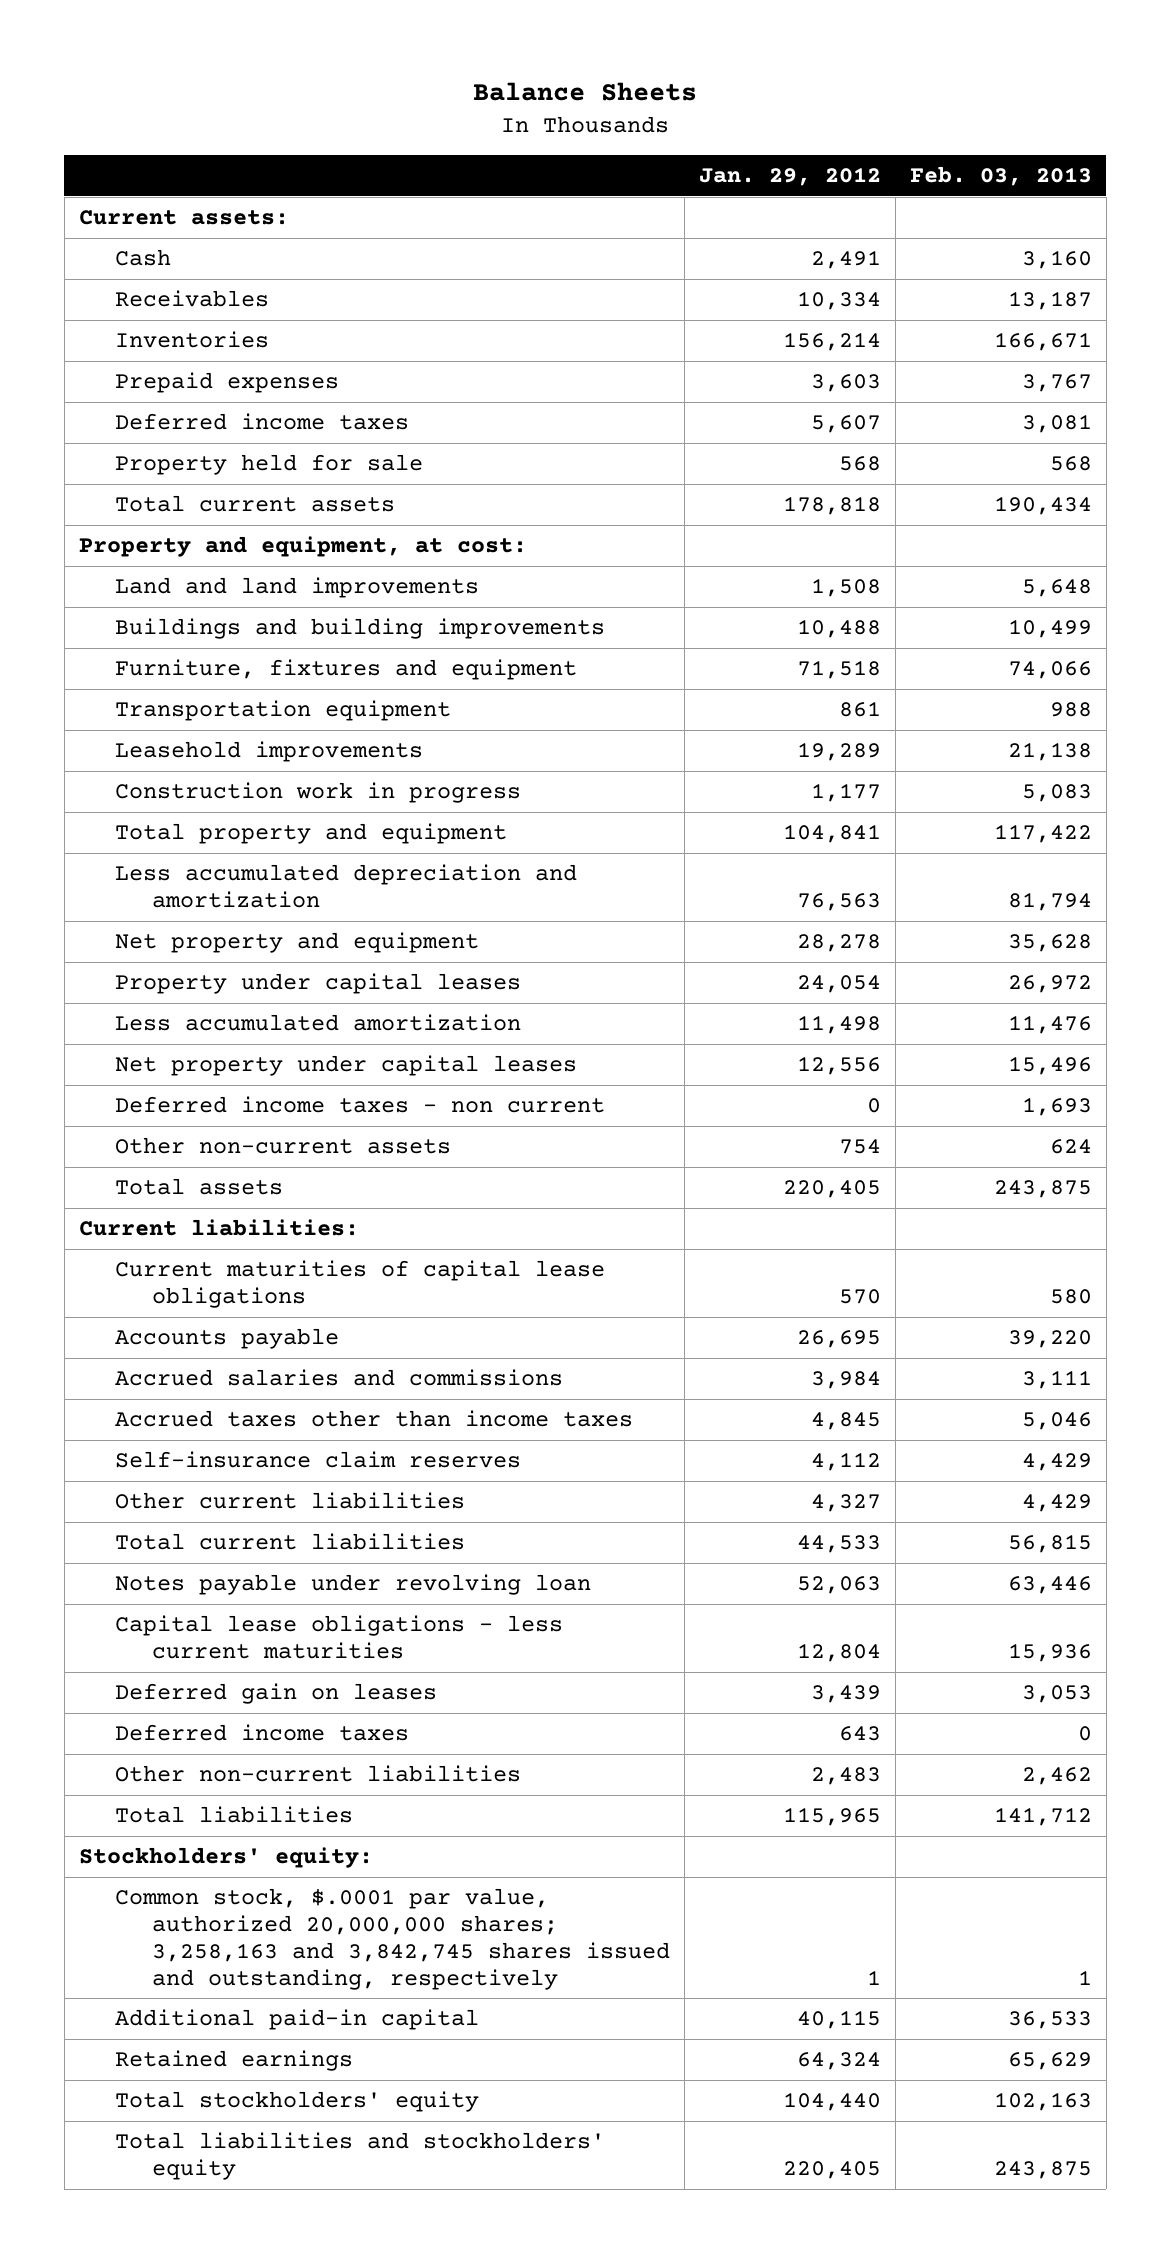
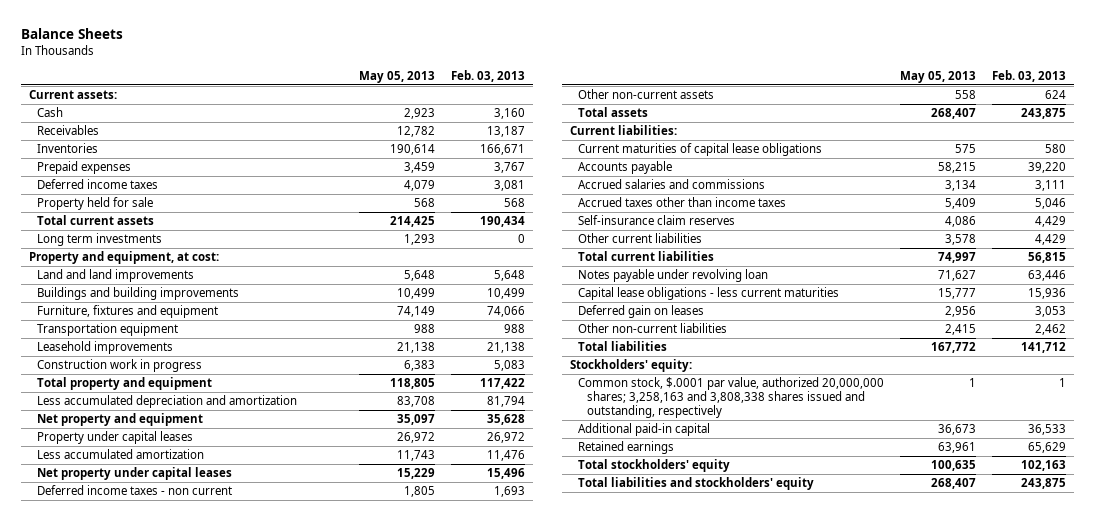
- | Jan. 29, 2012 | Feb. 03, 2013
+ | May 05, 2013 | Feb. 03, 2013
+ Long term investments | 1,293 | 0
- Deferred income taxes | 643 | 0
- Common stock, $.0001 par value, authorized 20,000,000 shares; 3,258,163 and 3,842,745 shares issued and outstanding, respectively | 1 | 1
+ Common stock, $.0001 par value, authorized 20,000,000 shares; 3,258,163 and 3,808,338 shares issued and outstanding, respectively | 1 | 1

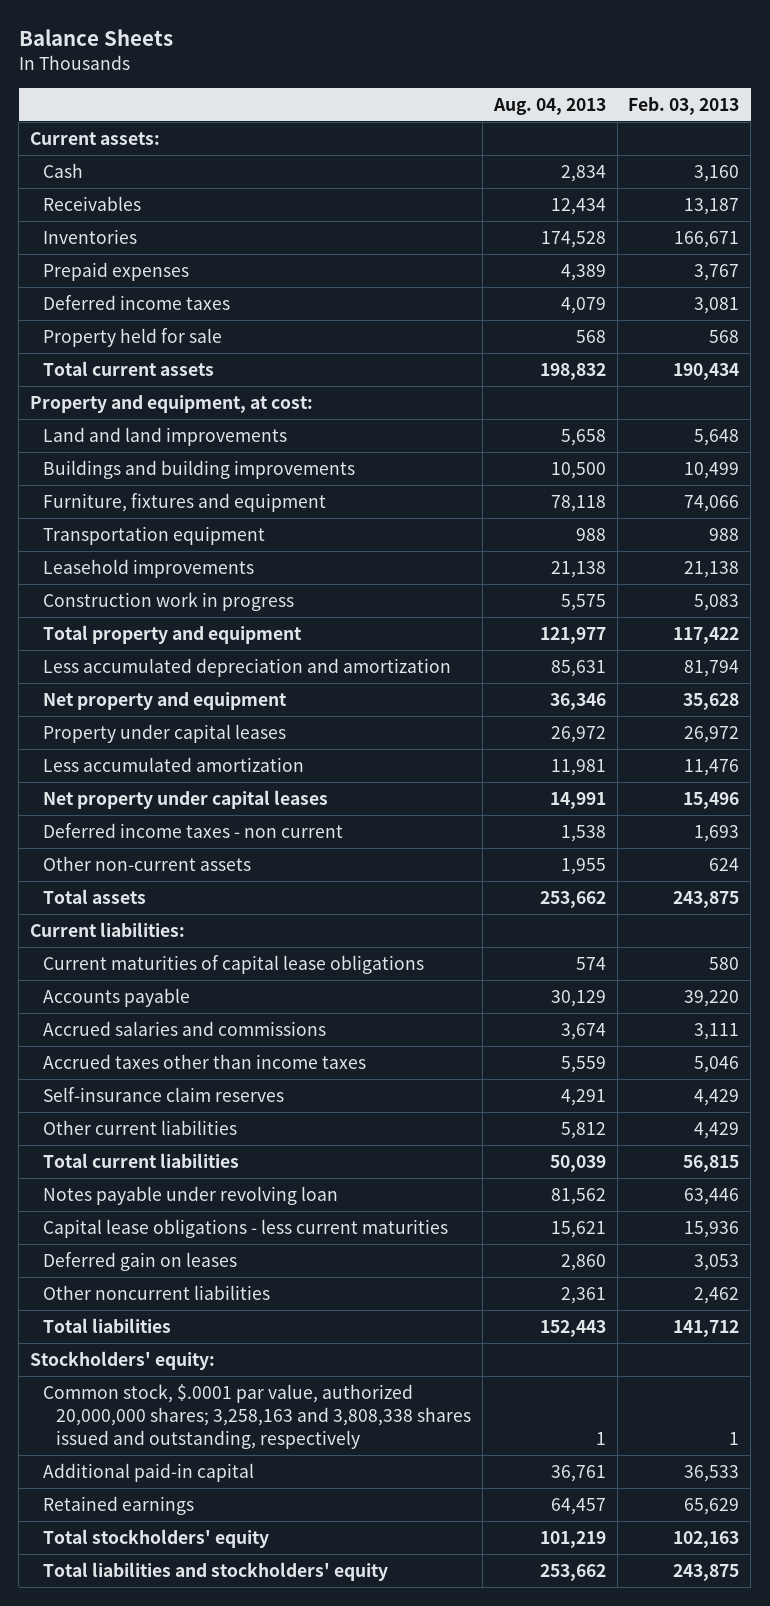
- | May 05, 2013 | Feb. 03, 2013
+ | Aug. 04, 2013 | Feb. 03, 2013
- Long term investments | 1,293 | 0
- Other non-current liabilities | 2,415 | 2,462
+ Other noncurrent liabilities | 2,361 | 2,462

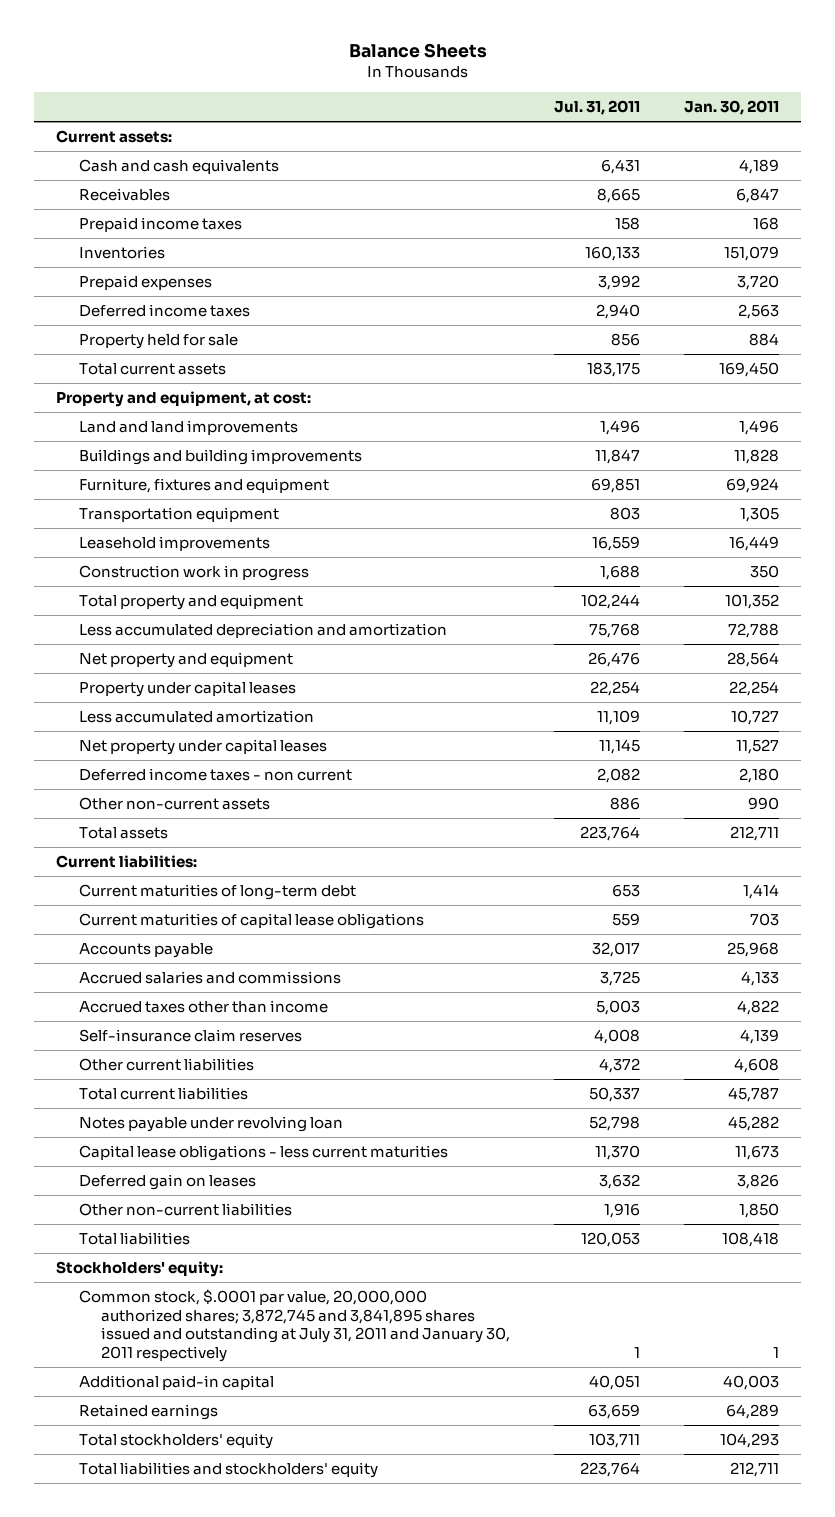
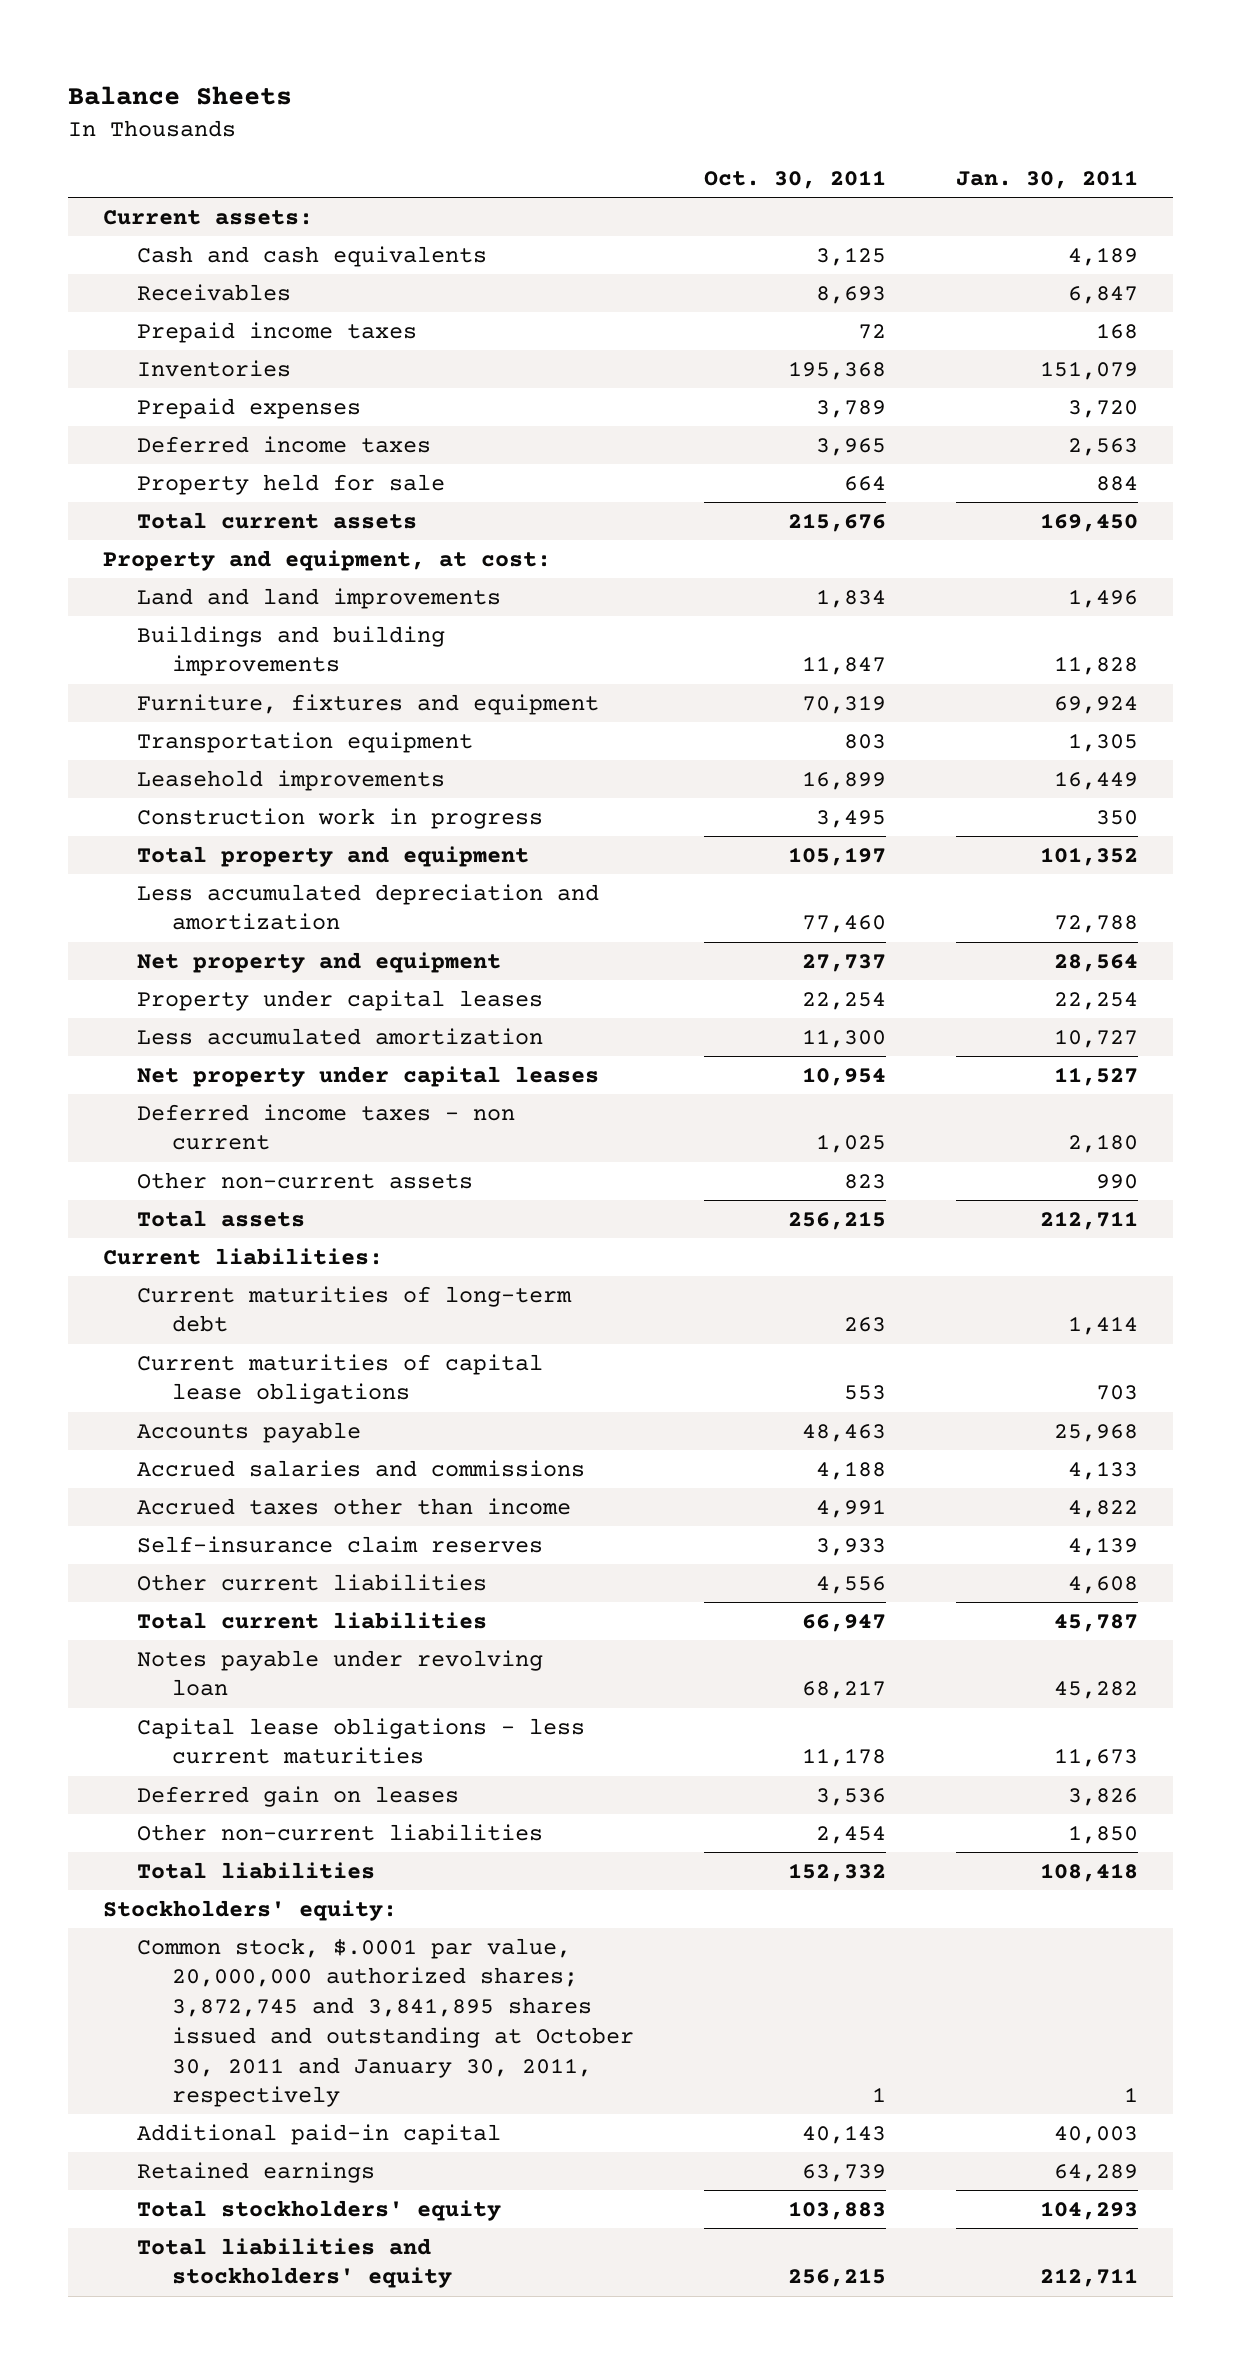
- | Jul. 31, 2011 | Jan. 30, 2011
+ | Oct. 30, 2011 | Jan. 30, 2011
- Common stock, $.0001 par value, 20,000,000 authorized shares; 3,872,745 and 3,841,895 shares issued and outstanding at July 31, 2011 and January 30, 2011 respectively | 1 | 1
+ Common stock, $.0001 par value, 20,000,000 authorized shares; 3,872,745 and 3,841,895 shares issued and outstanding at October 30, 2011 and January 30, 2011, respectively | 1 | 1

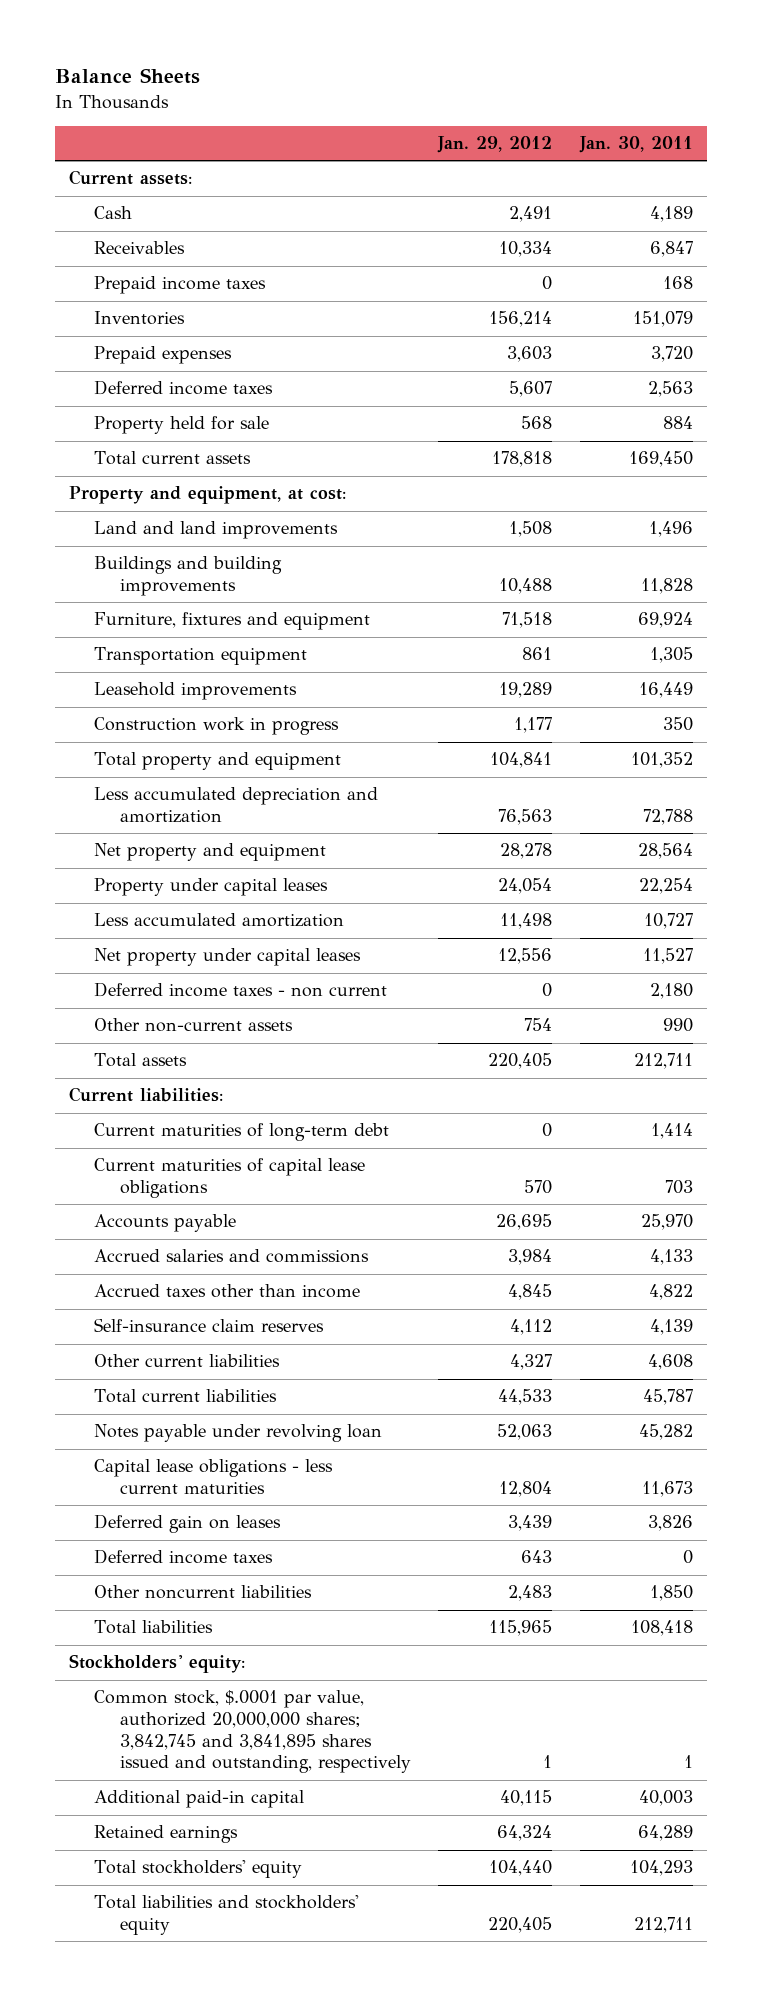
- | Oct. 30, 2011 | Jan. 30, 2011
+ | Jan. 29, 2012 | Jan. 30, 2011
- Cash and cash equivalents | 3,125 | 4,189
+ Cash | 2,491 | 4,189
- Accounts payable | 48,463 | 25,968
+ Accounts payable | 26,695 | 25,970
- Other non-current liabilities | 2,454 | 1,850
+ Deferred income taxes | 643 | 0
+ Other noncurrent liabilities | 2,483 | 1,850
- Common stock, $.0001 par value, 20,000,000 authorized shares; 3,872,745 and 3,841,895 shares issued and outstanding at October 30, 2011 and January 30, 2011, respectively | 1 | 1
+ Common stock, $.0001 par value, authorized 20,000,000 shares; 3,842,745 and 3,841,895 shares issued and outstanding, respectively | 1 | 1

